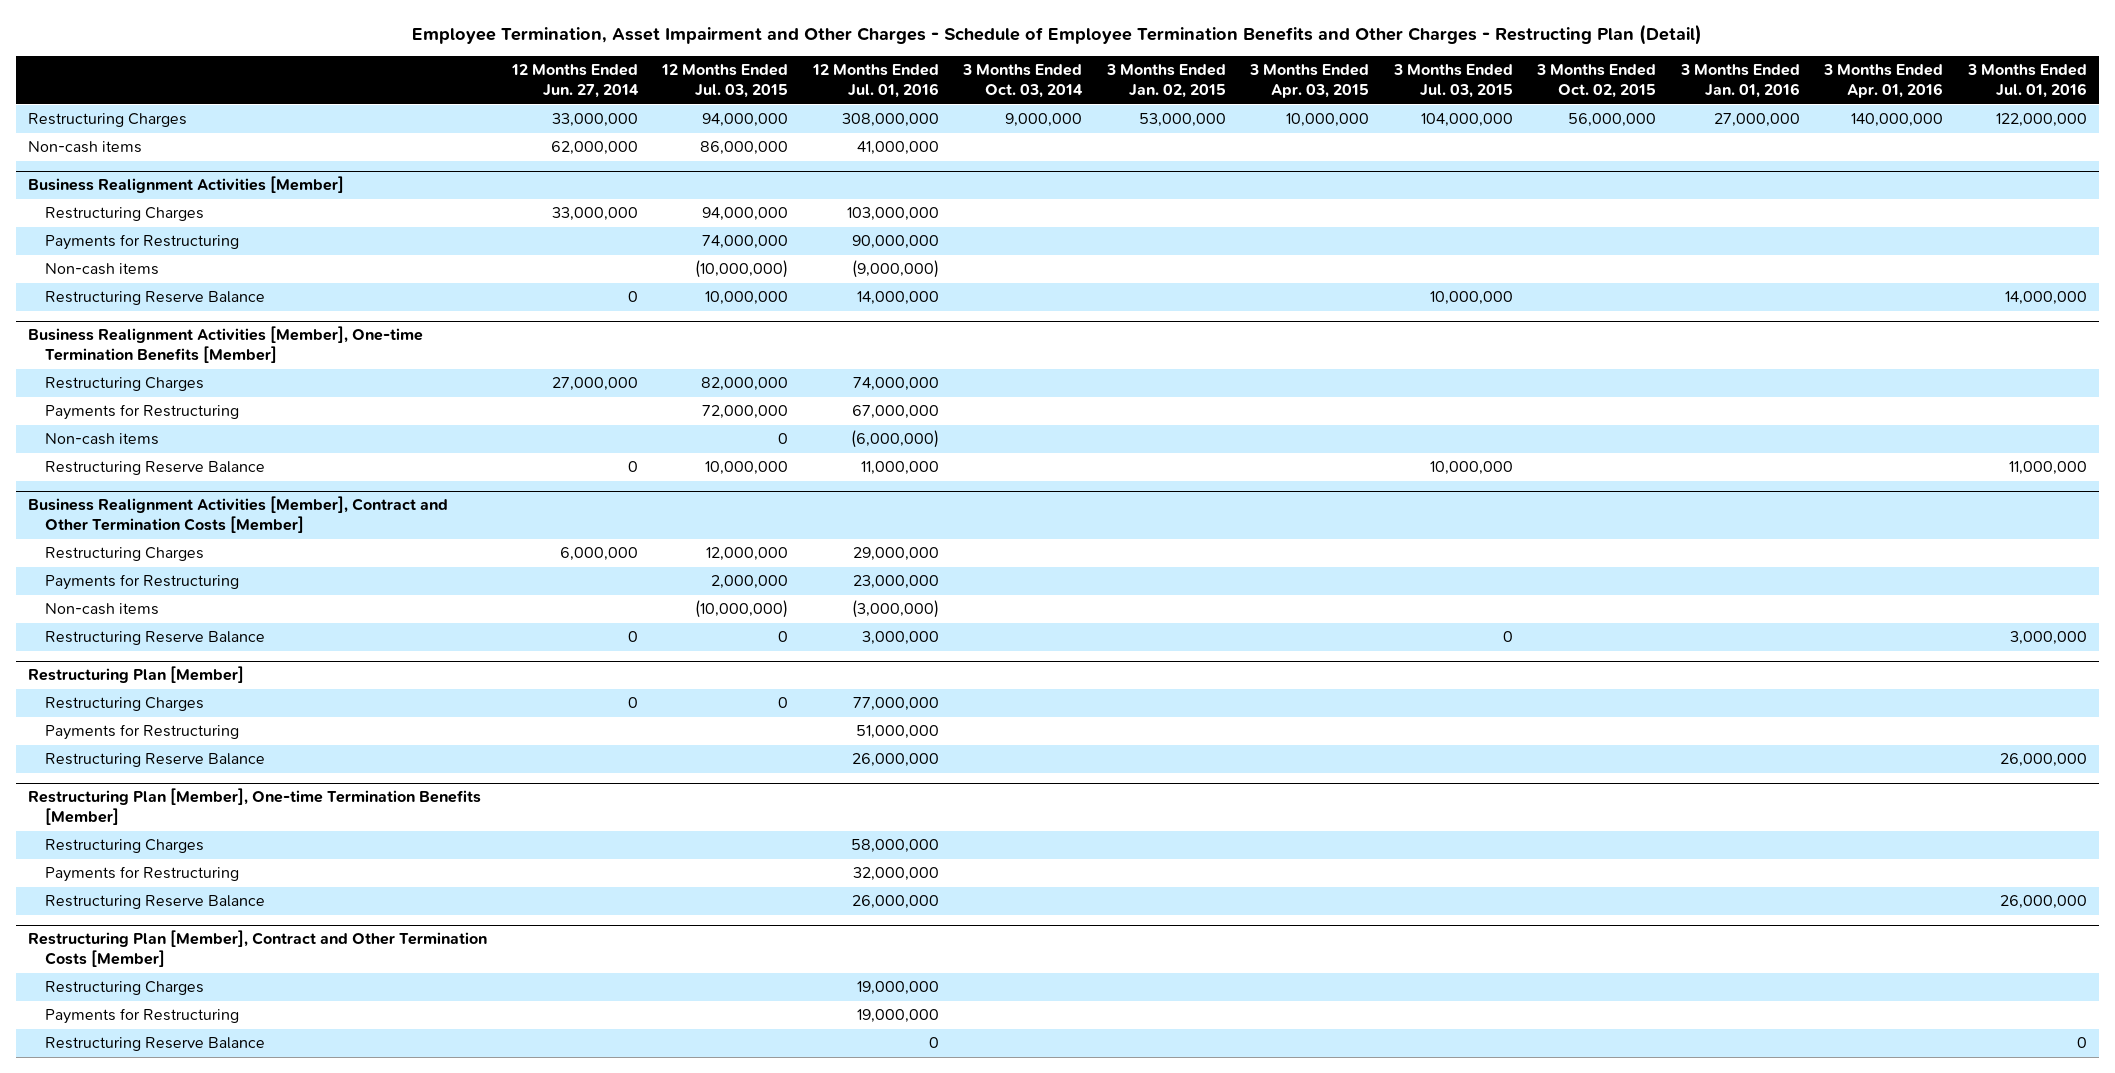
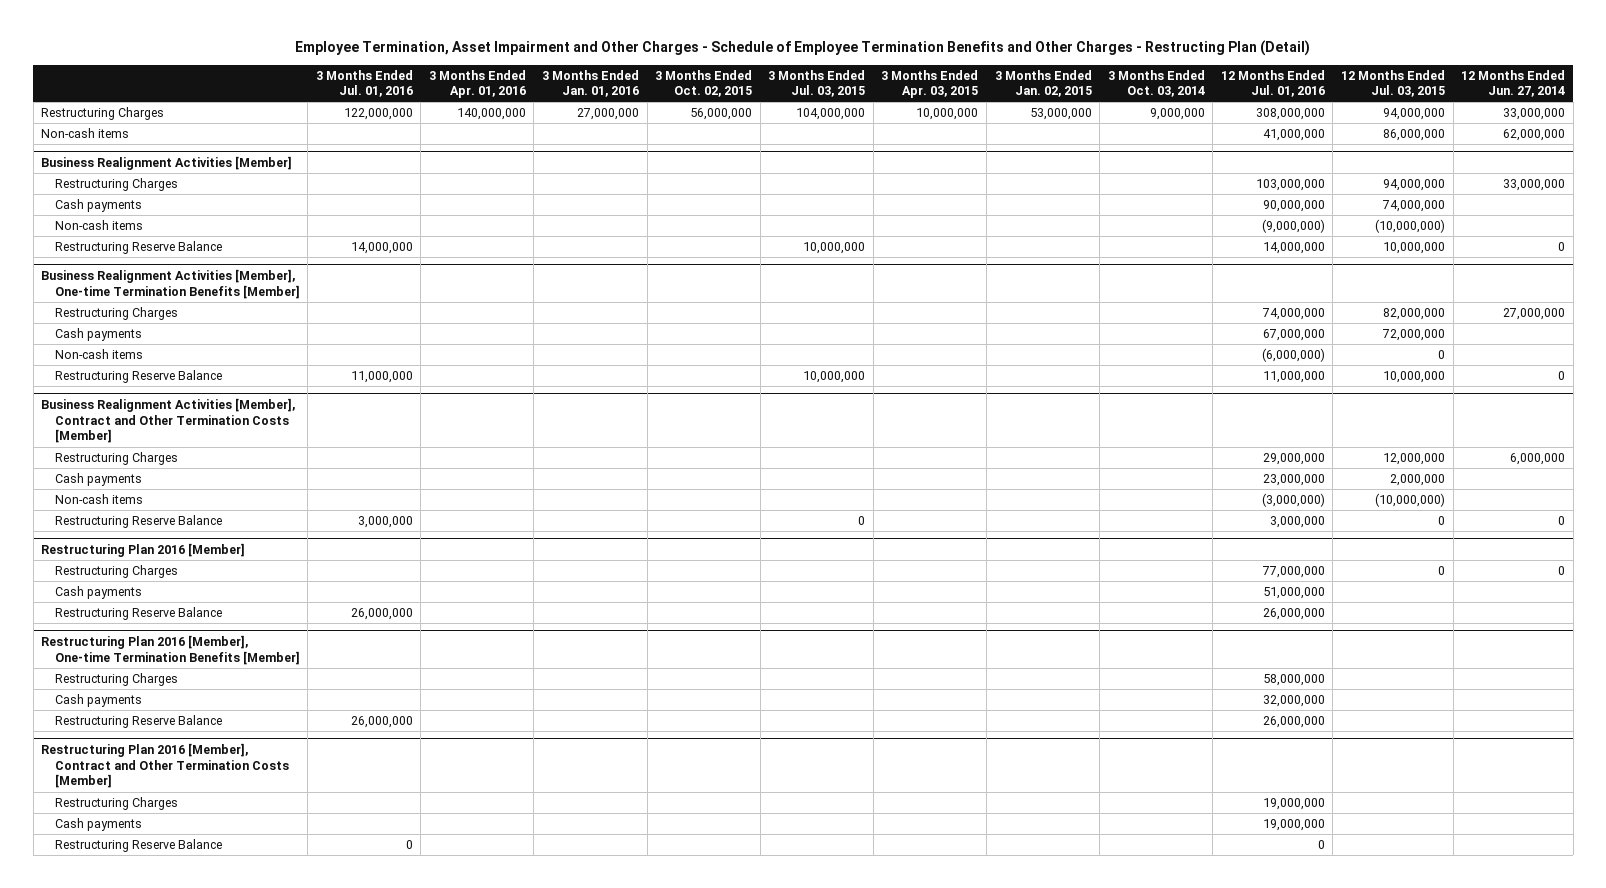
- | 12 Months Ended Jun. 27, 2014 | 12 Months Ended Jul. 03, 2015 | 12 Months Ended Jul. 01, 2016 | 3 Months Ended Oct. 03, 2014 | 3 Months Ended Jan. 02, 2015 | 3 Months Ended Apr. 03, 2015 | 3 Months Ended Jul. 03, 2015 | 3 Months Ended Oct. 02, 2015 | 3 Months Ended Jan. 01, 2016 | 3 Months Ended Apr. 01, 2016 | 3 Months Ended Jul. 01, 2016
+ | 3 Months Ended Jul. 01, 2016 | 3 Months Ended Apr. 01, 2016 | 3 Months Ended Jan. 01, 2016 | 3 Months Ended Oct. 02, 2015 | 3 Months Ended Jul. 03, 2015 | 3 Months Ended Apr. 03, 2015 | 3 Months Ended Jan. 02, 2015 | 3 Months Ended Oct. 03, 2014 | 12 Months Ended Jul. 01, 2016 | 12 Months Ended Jul. 03, 2015 | 12 Months Ended Jun. 27, 2014
@ Business Realignment Activities [Member]
- Payments for Restructuring | | 74,000,000 | 90,000,000 | | | | | | | |
+ Cash payments | | | | | | | | | 90,000,000 | 74,000,000 |
@ Business Realignment Activities [Member], One-time Termination Benefits [Member]
- Payments for Restructuring | | 72,000,000 | 67,000,000 | | | | | | | |
+ Cash payments | | | | | | | | | 67,000,000 | 72,000,000 |
@ Business Realignment Activities [Member], Contract and Other Termination Costs [Member]
- Payments for Restructuring | | 2,000,000 | 23,000,000 | | | | | | | |
+ Cash payments | | | | | | | | | 23,000,000 | 2,000,000 |
- Restructuring Plan [Member]
+ Restructuring Plan 2016 [Member]
- Payments for Restructuring | | | 51,000,000 | | | | | | | |
+ Cash payments | | | | | | | | | 51,000,000 | |
- Restructuring Plan [Member], One-time Termination Benefits [Member]
+ Restructuring Plan 2016 [Member], One-time Termination Benefits [Member]
- Payments for Restructuring | | | 32,000,000 | | | | | | | |
+ Cash payments | | | | | | | | | 32,000,000 | |
- Restructuring Plan [Member], Contract and Other Termination Costs [Member]
+ Restructuring Plan 2016 [Member], Contract and Other Termination Costs [Member]
- Payments for Restructuring | | | 19,000,000 | | | | | | | |
+ Cash payments | | | | | | | | | 19,000,000 | |

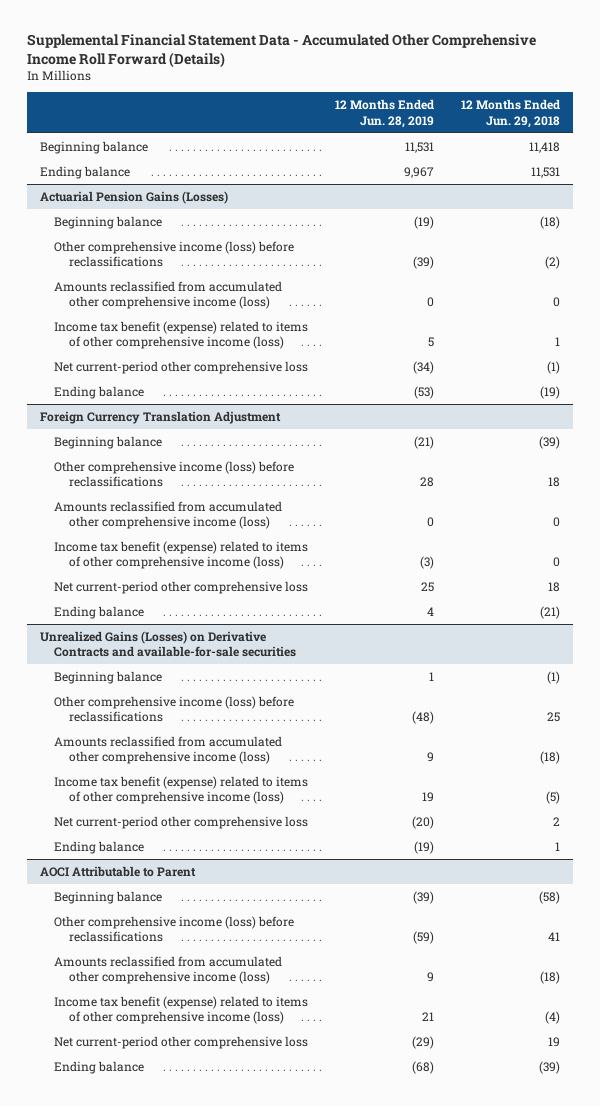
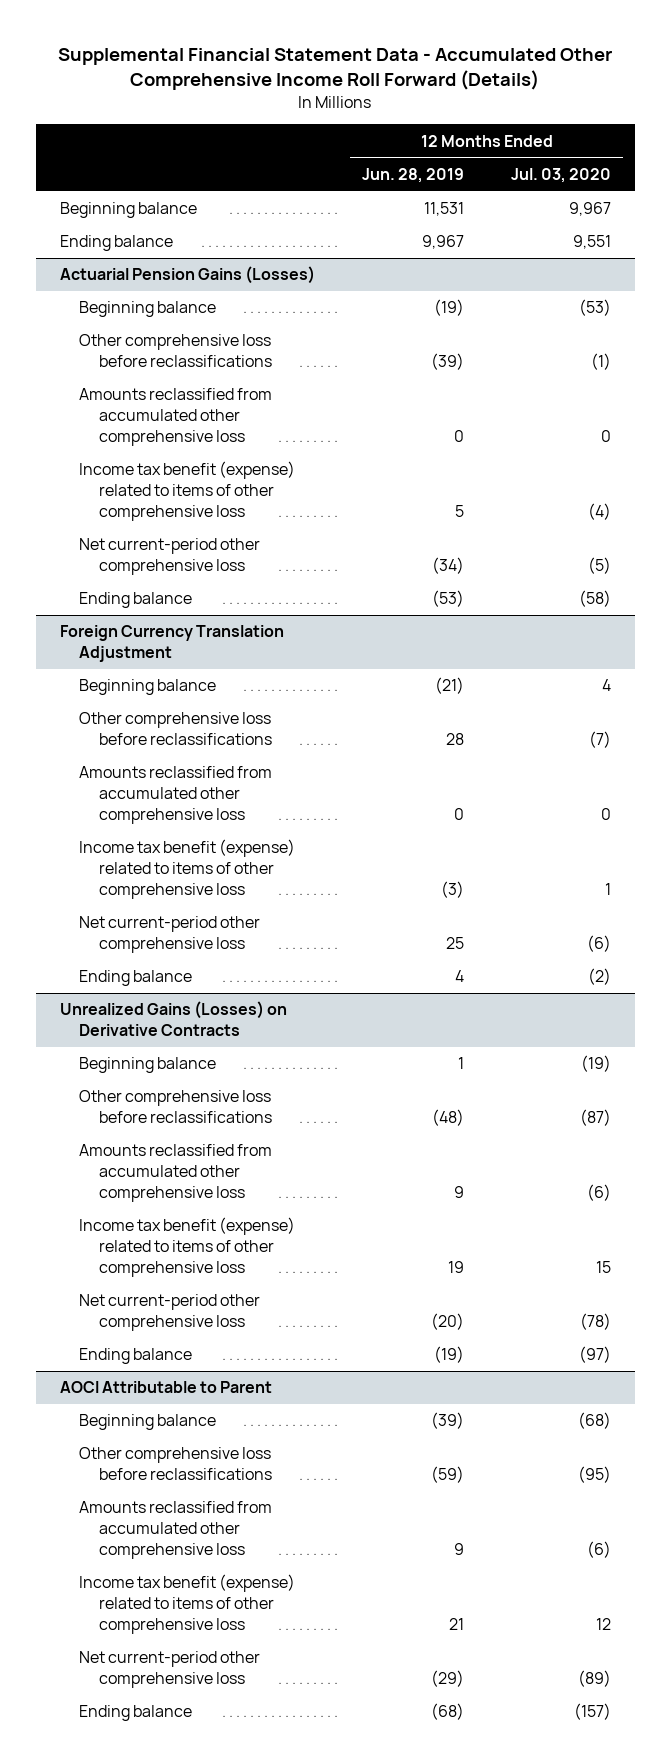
- | 12 Months Ended Jun. 28, 2019 | 12 Months Ended Jun. 29, 2018
+ | 12 Months Ended Jun. 28, 2019 | 12 Months Ended Jul. 03, 2020
@ Actuarial Pension Gains (Losses)
- Other comprehensive income (loss) before reclassifications | (39) | (2)
- Amounts reclassified from accumulated other comprehensive income (loss) | 0 | 0
- Income tax benefit (expense) related to items of other comprehensive income (loss) | 5 | 1
+ Other comprehensive loss before reclassifications | (39) | (1)
+ Amounts reclassified from accumulated other comprehensive loss | 0 | 0
+ Income tax benefit (expense) related to items of other comprehensive loss | 5 | (4)
@ Foreign Currency Translation Adjustment
- Other comprehensive income (loss) before reclassifications | 28 | 18
- Amounts reclassified from accumulated other comprehensive income (loss) | 0 | 0
- Income tax benefit (expense) related to items of other comprehensive income (loss) | (3) | 0
+ Other comprehensive loss before reclassifications | 28 | (7)
+ Amounts reclassified from accumulated other comprehensive loss | 0 | 0
+ Income tax benefit (expense) related to items of other comprehensive loss | (3) | 1
- Unrealized Gains (Losses) on Derivative Contracts and available-for-sale securities
+ Unrealized Gains (Losses) on Derivative Contracts
- Other comprehensive income (loss) before reclassifications | (48) | 25
- Amounts reclassified from accumulated other comprehensive income (loss) | 9 | (18)
- Income tax benefit (expense) related to items of other comprehensive income (loss) | 19 | (5)
+ Other comprehensive loss before reclassifications | (48) | (87)
+ Amounts reclassified from accumulated other comprehensive loss | 9 | (6)
+ Income tax benefit (expense) related to items of other comprehensive loss | 19 | 15
@ AOCI Attributable to Parent
- Other comprehensive income (loss) before reclassifications | (59) | 41
- Amounts reclassified from accumulated other comprehensive income (loss) | 9 | (18)
- Income tax benefit (expense) related to items of other comprehensive income (loss) | 21 | (4)
+ Other comprehensive loss before reclassifications | (59) | (95)
+ Amounts reclassified from accumulated other comprehensive loss | 9 | (6)
+ Income tax benefit (expense) related to items of other comprehensive loss | 21 | 12

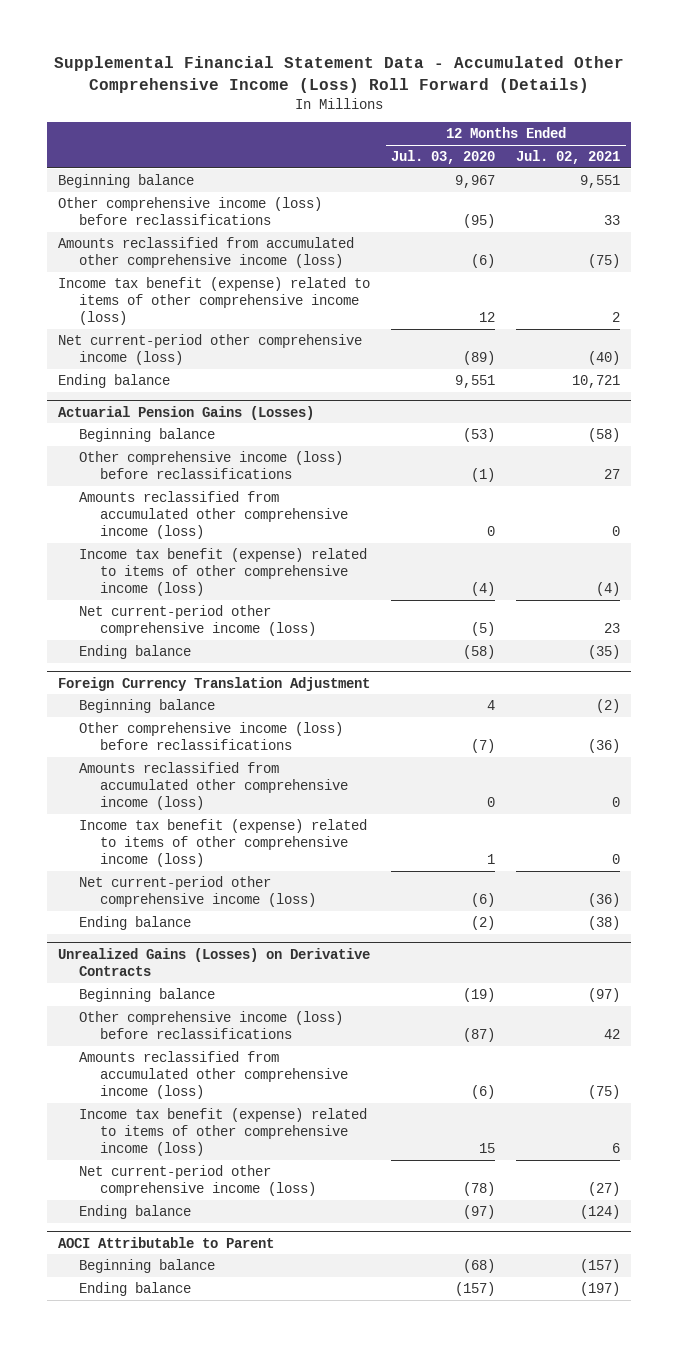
- Supplemental Financial Statement Data - Accumulated Other Comprehensive Income Roll Forward (Details)
+ Supplemental Financial Statement Data - Accumulated Other Comprehensive Income (Loss) Roll Forward (Details)
- | 12 Months Ended Jun. 28, 2019 | 12 Months Ended Jul. 03, 2020
+ | 12 Months Ended Jul. 03, 2020 | 12 Months Ended Jul. 02, 2021
+ Other comprehensive income (loss) before reclassifications | (95) | 33
+ Amounts reclassified from accumulated other comprehensive income (loss) | (6) | (75)
+ Income tax benefit (expense) related to items of other comprehensive income (loss) | 12 | 2
+ Net current-period other comprehensive income (loss) | (89) | (40)
@ Actuarial Pension Gains (Losses)
- Other comprehensive loss before reclassifications | (39) | (1)
- Amounts reclassified from accumulated other comprehensive loss | 0 | 0
- Income tax benefit (expense) related to items of other comprehensive loss | 5 | (4)
- Net current-period other comprehensive loss | (34) | (5)
+ Other comprehensive income (loss) before reclassifications | (1) | 27
+ Amounts reclassified from accumulated other comprehensive income (loss) | 0 | 0
+ Income tax benefit (expense) related to items of other comprehensive income (loss) | (4) | (4)
+ Net current-period other comprehensive income (loss) | (5) | 23
@ Foreign Currency Translation Adjustment
- Other comprehensive loss before reclassifications | 28 | (7)
- Amounts reclassified from accumulated other comprehensive loss | 0 | 0
- Income tax benefit (expense) related to items of other comprehensive loss | (3) | 1
- Net current-period other comprehensive loss | 25 | (6)
+ Other comprehensive income (loss) before reclassifications | (7) | (36)
+ Amounts reclassified from accumulated other comprehensive income (loss) | 0 | 0
+ Income tax benefit (expense) related to items of other comprehensive income (loss) | 1 | 0
+ Net current-period other comprehensive income (loss) | (6) | (36)
@ Unrealized Gains (Losses) on Derivative Contracts
- Other comprehensive loss before reclassifications | (48) | (87)
- Amounts reclassified from accumulated other comprehensive loss | 9 | (6)
- Income tax benefit (expense) related to items of other comprehensive loss | 19 | 15
- Net current-period other comprehensive loss | (20) | (78)
+ Other comprehensive income (loss) before reclassifications | (87) | 42
+ Amounts reclassified from accumulated other comprehensive income (loss) | (6) | (75)
+ Income tax benefit (expense) related to items of other comprehensive income (loss) | 15 | 6
+ Net current-period other comprehensive income (loss) | (78) | (27)
@ AOCI Attributable to Parent
- Other comprehensive loss before reclassifications | (59) | (95)
- Amounts reclassified from accumulated other comprehensive loss | 9 | (6)
- Income tax benefit (expense) related to items of other comprehensive loss | 21 | 12
- Net current-period other comprehensive loss | (29) | (89)

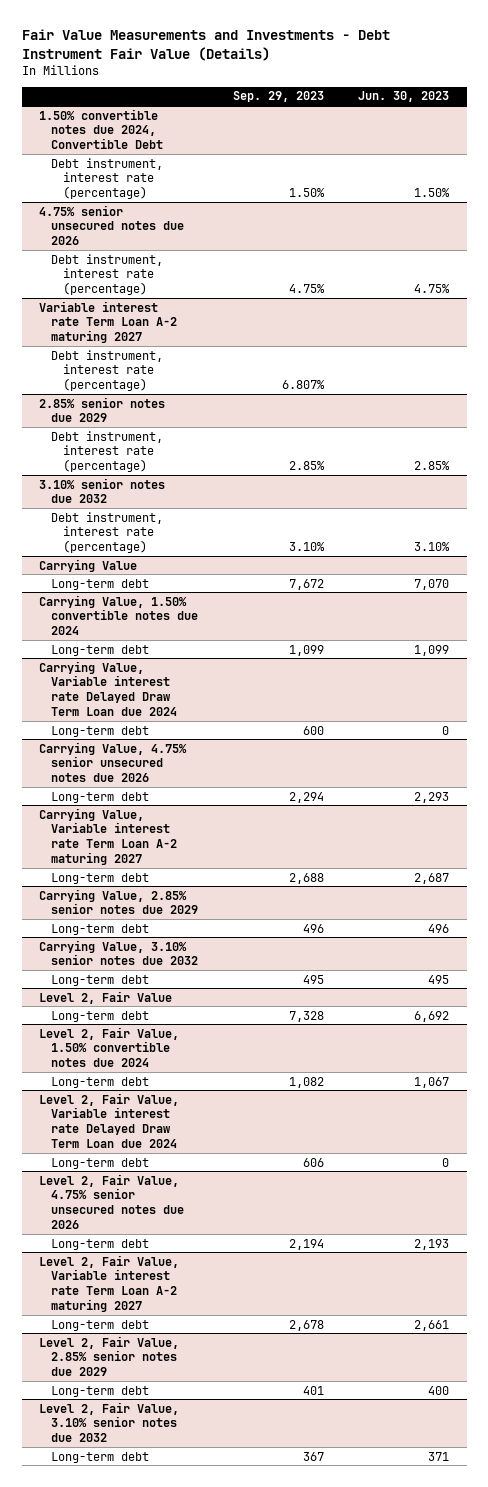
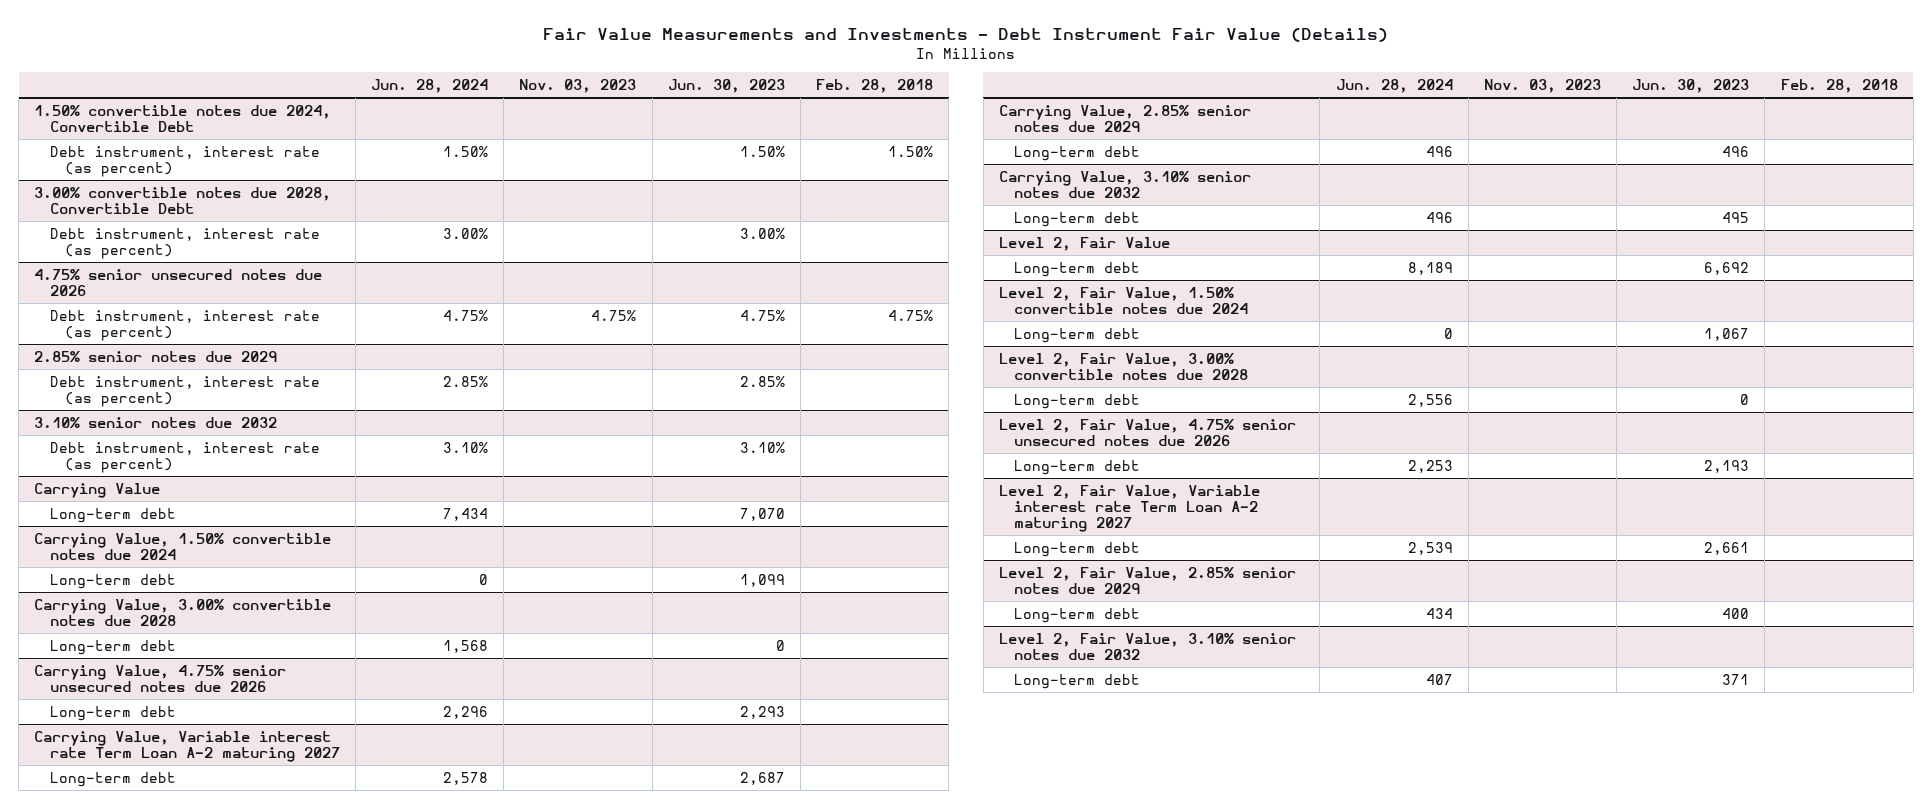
- | Sep. 29, 2023 | Jun. 30, 2023
+ | Jun. 28, 2024 | Nov. 03, 2023 | Jun. 30, 2023 | Feb. 28, 2018
@ 1.50% convertible notes due 2024, Convertible Debt
- Debt instrument, interest rate (percentage) | 1.50% | 1.50%
+ Debt instrument, interest rate (as percent) | 1.50% | | 1.50% | 1.50%
+ 3.00% convertible notes due 2028, Convertible Debt
+ Debt instrument, interest rate (as percent) | 3.00% | | 3.00% |
@ 4.75% senior unsecured notes due 2026
- Debt instrument, interest rate (percentage) | 4.75% | 4.75%
- Variable interest rate Term Loan A-2 maturing 2027
- Debt instrument, interest rate (percentage) | 6.807% |
@ 4.75% senior unsecured notes due 2026
+ Debt instrument, interest rate (as percent) | 4.75% | 4.75% | 4.75% | 4.75%
@ 2.85% senior notes due 2029
- Debt instrument, interest rate (percentage) | 2.85% | 2.85%
+ Debt instrument, interest rate (as percent) | 2.85% | | 2.85% |
@ 3.10% senior notes due 2032
- Debt instrument, interest rate (percentage) | 3.10% | 3.10%
+ Debt instrument, interest rate (as percent) | 3.10% | | 3.10% |
- Carrying Value, Variable interest rate Delayed Draw Term Loan due 2024
+ Carrying Value, 3.00% convertible notes due 2028
- Level 2, Fair Value, Variable interest rate Delayed Draw Term Loan due 2024
+ Level 2, Fair Value, 3.00% convertible notes due 2028

